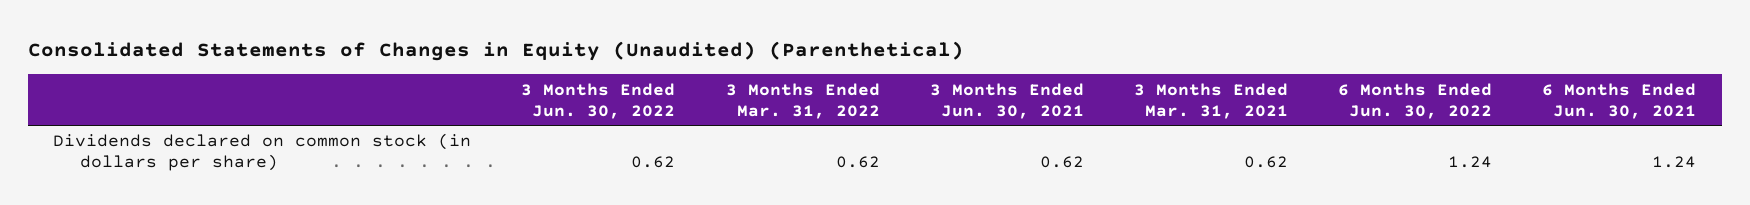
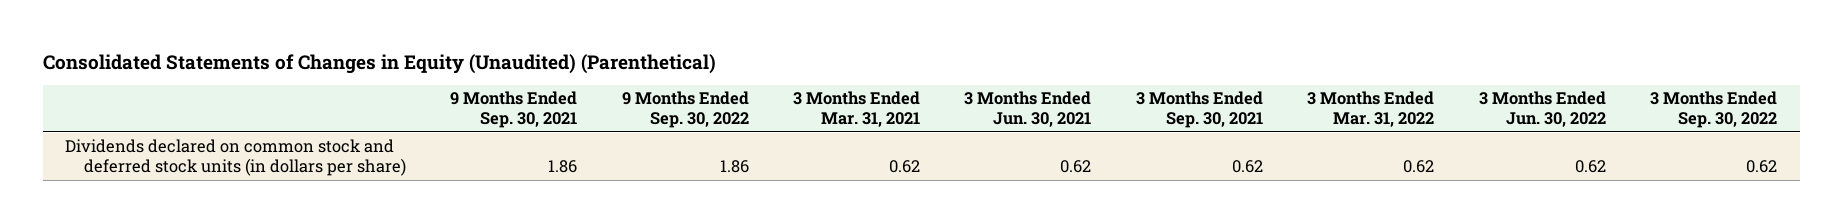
- | 3 Months Ended Jun. 30, 2022 | 3 Months Ended Mar. 31, 2022 | 3 Months Ended Jun. 30, 2021 | 3 Months Ended Mar. 31, 2021 | 6 Months Ended Jun. 30, 2022 | 6 Months Ended Jun. 30, 2021
+ | 9 Months Ended Sep. 30, 2021 | 9 Months Ended Sep. 30, 2022 | 3 Months Ended Mar. 31, 2021 | 3 Months Ended Jun. 30, 2021 | 3 Months Ended Sep. 30, 2021 | 3 Months Ended Mar. 31, 2022 | 3 Months Ended Jun. 30, 2022 | 3 Months Ended Sep. 30, 2022
- Dividends declared on common stock (in dollars per share) | 0.62 | 0.62 | 0.62 | 0.62 | 1.24 | 1.24
+ Dividends declared on common stock and deferred stock units (in dollars per share) | 1.86 | 1.86 | 0.62 | 0.62 | 0.62 | 0.62 | 0.62 | 0.62

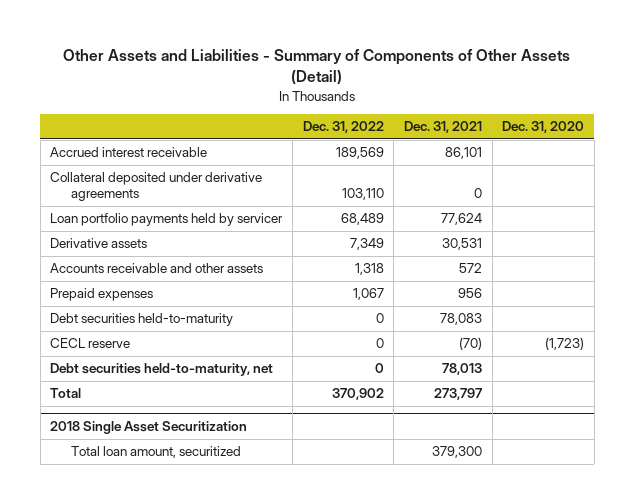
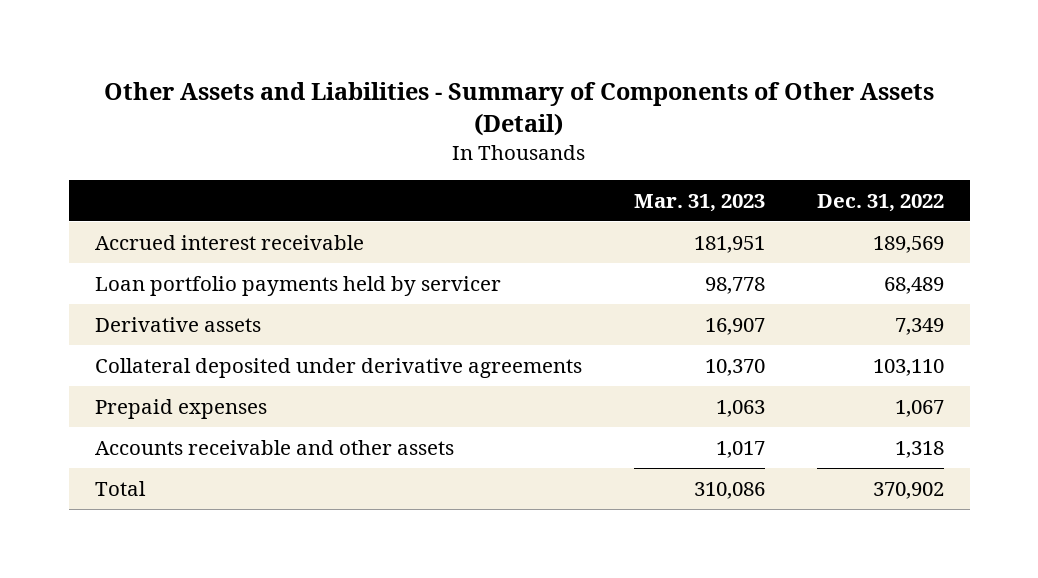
- | Dec. 31, 2022 | Dec. 31, 2021 | Dec. 31, 2020
+ | Mar. 31, 2023 | Dec. 31, 2022
moved down: Collateral deposited under derivative agreements | 10,370 | 103,110
- Debt securities held-to-maturity | 0 | 78,083 |
- CECL reserve | 0 | (70) | (1,723)
- Debt securities held-to-maturity, net | 0 | 78,013 |
moved down: Accounts receivable and other assets | 1,017 | 1,318
- 2018 Single Asset Securitization
- Total loan amount, securitized | | 379,300 |

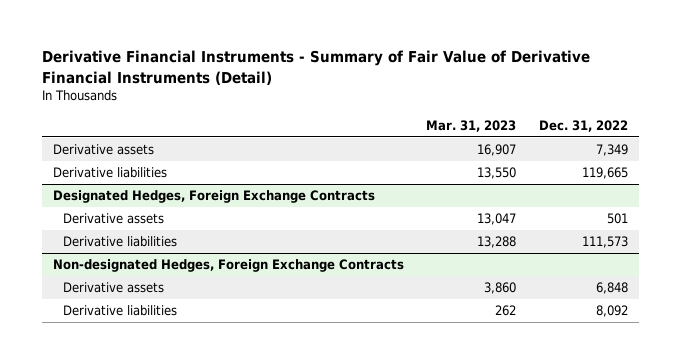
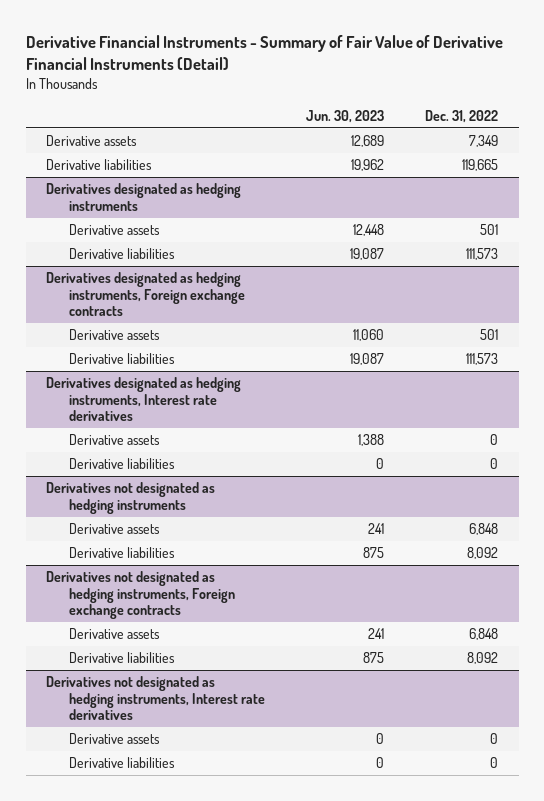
- | Mar. 31, 2023 | Dec. 31, 2022
+ | Jun. 30, 2023 | Dec. 31, 2022
- Designated Hedges, Foreign Exchange Contracts
+ Derivatives designated as hedging instruments
- Non-designated Hedges, Foreign Exchange Contracts
+ Derivatives designated as hedging instruments, Foreign exchange contracts
+ Derivative assets | 11,060 | 501
+ Derivative liabilities | 19,087 | 111,573
+ Derivatives designated as hedging instruments, Interest rate derivatives
+ Derivative assets | 1,388 | 0
+ Derivative liabilities | 0 | 0
+ Derivatives not designated as hedging instruments
+ Derivatives not designated as hedging instruments, Foreign exchange contracts
+ Derivative assets | 241 | 6,848
+ Derivative liabilities | 875 | 8,092
+ Derivatives not designated as hedging instruments, Interest rate derivatives
+ Derivative assets | 0 | 0
+ Derivative liabilities | 0 | 0

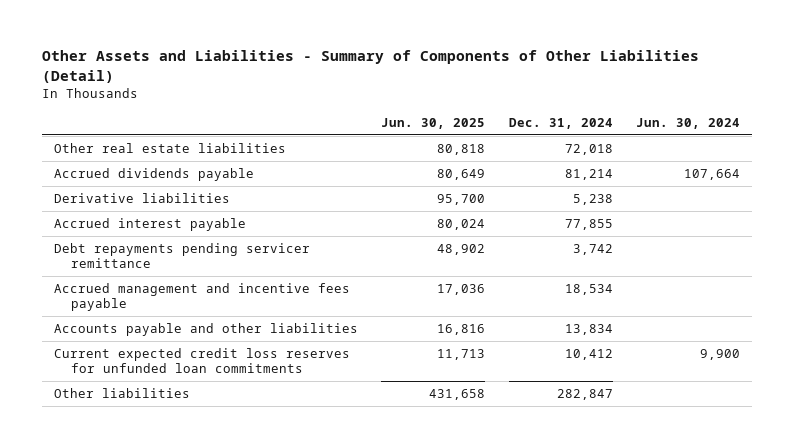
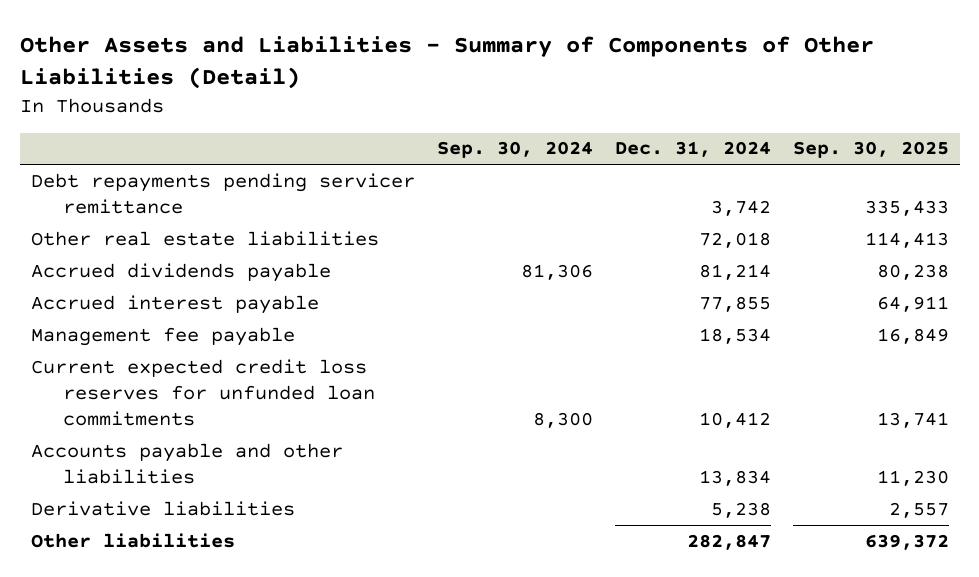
- | Jun. 30, 2025 | Dec. 31, 2024 | Jun. 30, 2024
+ | Sep. 30, 2024 | Dec. 31, 2024 | Sep. 30, 2025
moved up: Debt repayments pending servicer remittance | | 3,742 | 335,433
- Accrued management and incentive fees payable | 17,036 | 18,534 |
+ Management fee payable | | 18,534 | 16,849
moved down: Accounts payable and other liabilities | | 13,834 | 11,230
moved down: Derivative liabilities | | 5,238 | 2,557

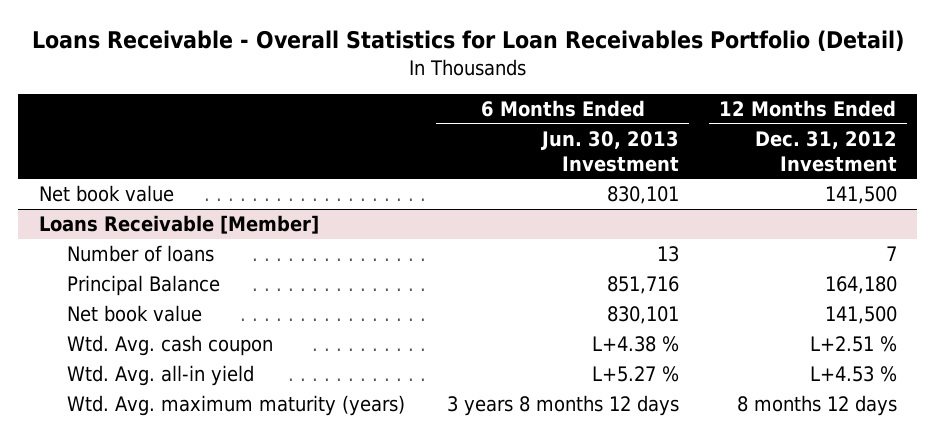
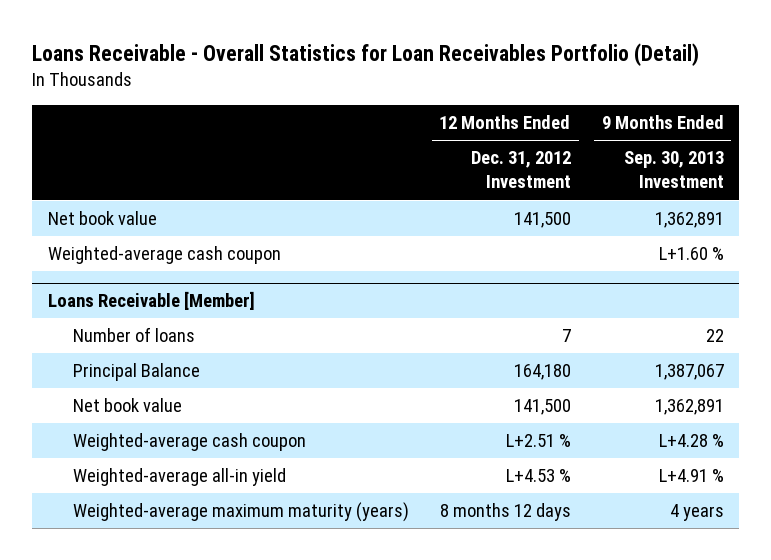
- | 6 Months Ended Jun. 30, 2013 Investment | 12 Months Ended Dec. 31, 2012 Investment
+ | 12 Months Ended Dec. 31, 2012 Investment | 9 Months Ended Sep. 30, 2013 Investment
+ Weighted-average cash coupon | | L+1.60 %
@ Loans Receivable [Member]
- Wtd. Avg. cash coupon | L+4.38 % | L+2.51 %
- Wtd. Avg. all-in yield | L+5.27 % | L+4.53 %
- Wtd. Avg. maximum maturity (years) | 3 years 8 months 12 days | 8 months 12 days
+ Weighted-average cash coupon | L+2.51 % | L+4.28 %
+ Weighted-average all-in yield | L+4.53 % | L+4.91 %
+ Weighted-average maximum maturity (years) | 8 months 12 days | 4 years

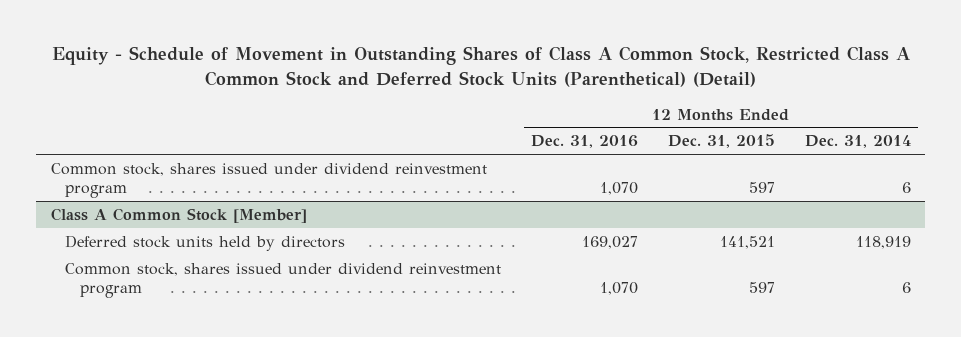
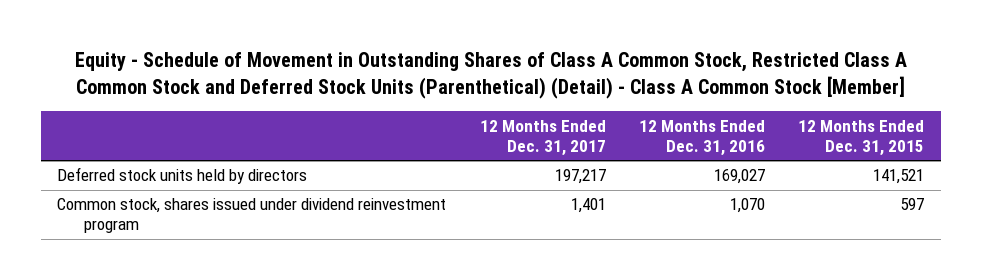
- Equity - Schedule of Movement in Outstanding Shares of Class A Common Stock, Restricted Class A Common Stock and Deferred Stock Units (Parenthetical) (Detail)
+ Equity - Schedule of Movement in Outstanding Shares of Class A Common Stock, Restricted Class A Common Stock and Deferred Stock Units (Parenthetical) (Detail) - Class A Common Stock [Member]
- | 12 Months Ended Dec. 31, 2016 | 12 Months Ended Dec. 31, 2015 | 12 Months Ended Dec. 31, 2014
+ | 12 Months Ended Dec. 31, 2017 | 12 Months Ended Dec. 31, 2016 | 12 Months Ended Dec. 31, 2015
- Common stock, shares issued under dividend reinvestment program | 1,070 | 597 | 6
- Class A Common Stock [Member]

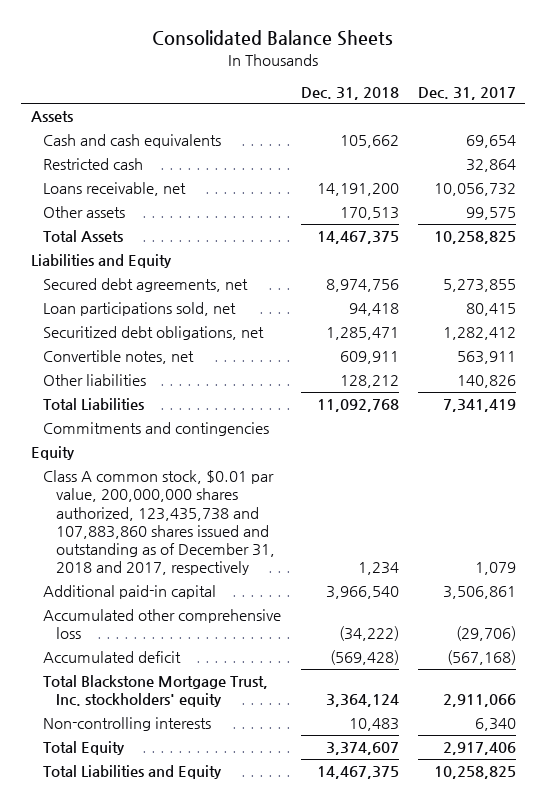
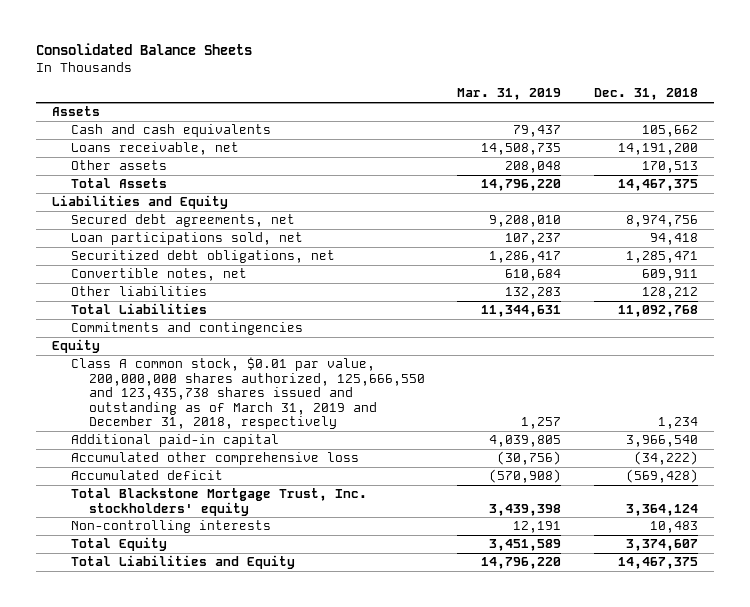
- | Dec. 31, 2018 | Dec. 31, 2017
+ | Mar. 31, 2019 | Dec. 31, 2018
- Restricted cash | | 32,864
- Class A common stock, $0.01 par value, 200,000,000 shares authorized, 123,435,738 and 107,883,860 shares issued and outstanding as of December 31, 2018 and 2017, respectively | 1,234 | 1,079
+ Class A common stock, $0.01 par value, 200,000,000 shares authorized, 125,666,550 and 123,435,738 shares issued and outstanding as of March 31, 2019 and December 31, 2018, respectively | 1,257 | 1,234

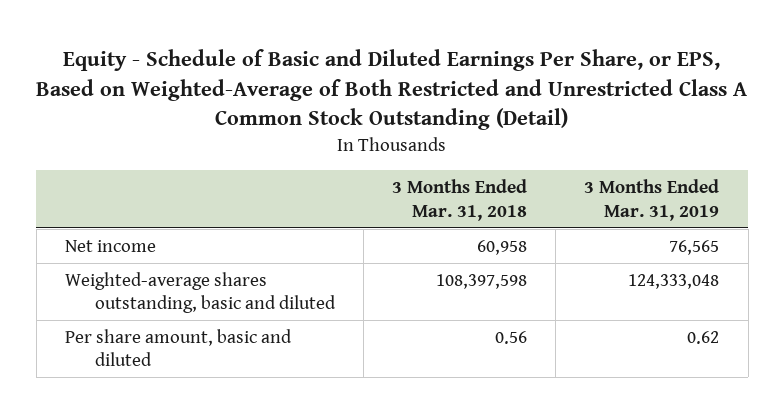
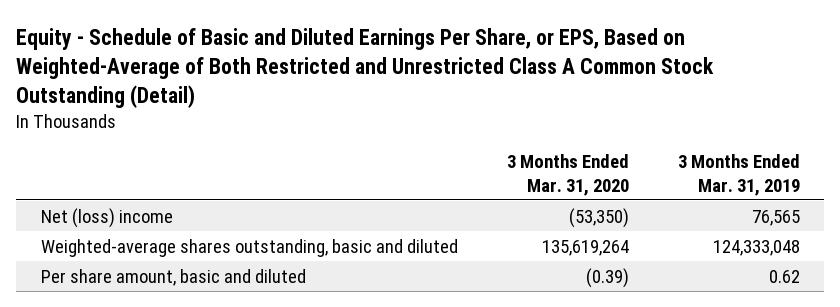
- | 3 Months Ended Mar. 31, 2018 | 3 Months Ended Mar. 31, 2019
+ | 3 Months Ended Mar. 31, 2020 | 3 Months Ended Mar. 31, 2019
- Net income | 60,958 | 76,565
+ Net (loss) income | (53,350) | 76,565

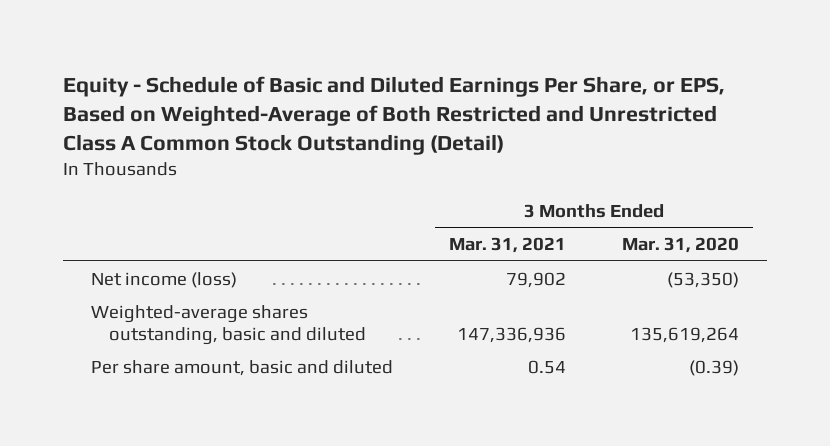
- | 3 Months Ended Mar. 31, 2020 | 3 Months Ended Mar. 31, 2019
+ | 3 Months Ended Mar. 31, 2021 | 3 Months Ended Mar. 31, 2020
- Net (loss) income | (53,350) | 76,565
+ Net income (loss) | 79,902 | (53,350)

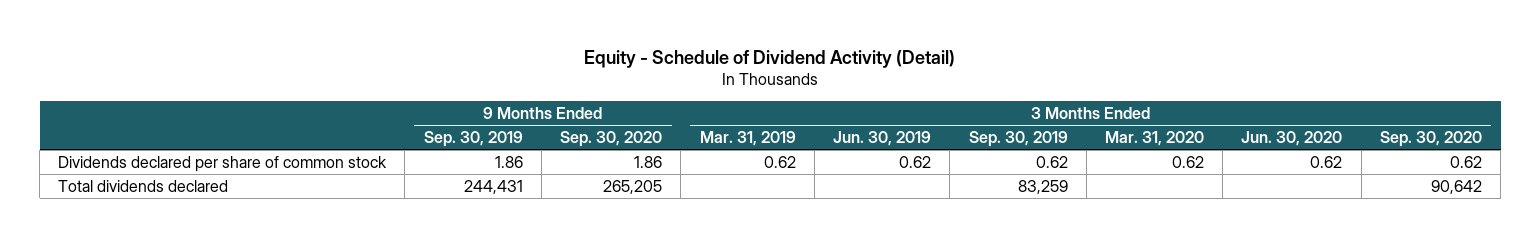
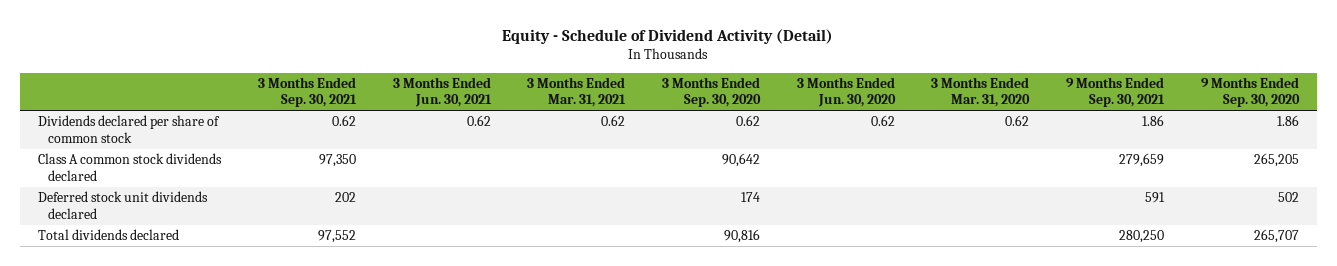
- | 9 Months Ended Sep. 30, 2019 | 9 Months Ended Sep. 30, 2020 | 3 Months Ended Mar. 31, 2019 | 3 Months Ended Jun. 30, 2019 | 3 Months Ended Sep. 30, 2019 | 3 Months Ended Mar. 31, 2020 | 3 Months Ended Jun. 30, 2020 | 3 Months Ended Sep. 30, 2020
+ | 3 Months Ended Sep. 30, 2021 | 3 Months Ended Jun. 30, 2021 | 3 Months Ended Mar. 31, 2021 | 3 Months Ended Sep. 30, 2020 | 3 Months Ended Jun. 30, 2020 | 3 Months Ended Mar. 31, 2020 | 9 Months Ended Sep. 30, 2021 | 9 Months Ended Sep. 30, 2020
- Total dividends declared | 244,431 | 265,205 | | | 83,259 | | | 90,642
+ Class A common stock dividends declared | 97,350 | | | 90,642 | | | 279,659 | 265,205
+ Deferred stock unit dividends declared | 202 | | | 174 | | | 591 | 502
+ Total dividends declared | 97,552 | | | 90,816 | | | 280,250 | 265,707

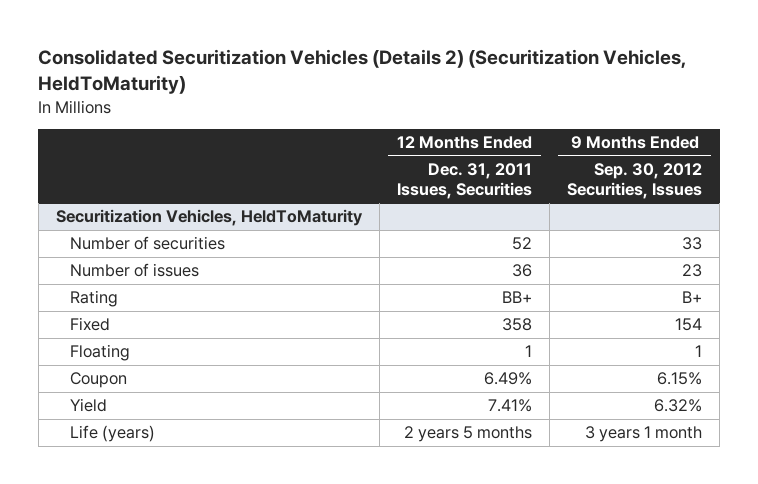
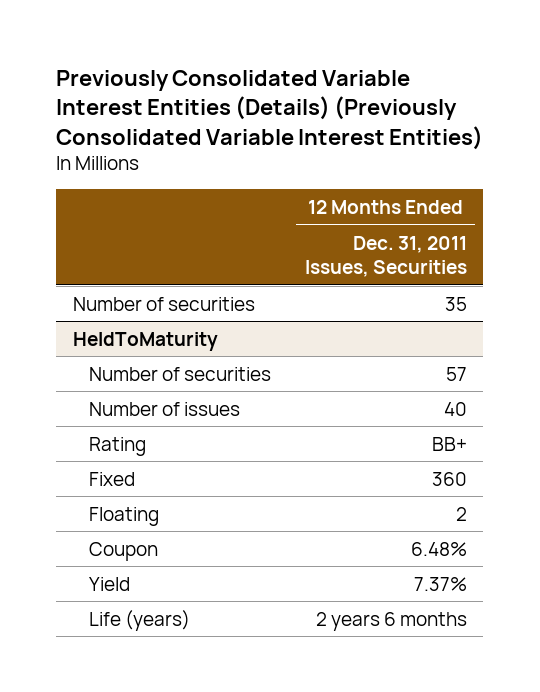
- Consolidated Securitization Vehicles (Details 2) (Securitization Vehicles, HeldToMaturity)
+ Previously Consolidated Variable Interest Entities (Details) (Previously Consolidated Variable Interest Entities)
- | 12 Months Ended Dec. 31, 2011 Issues, Securities | 9 Months Ended Sep. 30, 2012 Securities, Issues
+ | 12 Months Ended Dec. 31, 2011 Issues, Securities
- Securitization Vehicles, HeldToMaturity
- Number of securities | 52 | 33
- Number of issues | 36 | 23
+ Number of securities | 35
+ HeldToMaturity
+ Number of securities | 57
+ Number of issues | 40
- Fixed | 358 | 154
- Floating | 1 | 1
- Coupon | 6.49% | 6.15%
- Yield | 7.41% | 6.32%
- Life (years) | 2 years 5 months | 3 years 1 month
+ Fixed | 360
+ Floating | 2
+ Coupon | 6.48%
+ Yield | 7.37%
+ Life (years) | 2 years 6 months

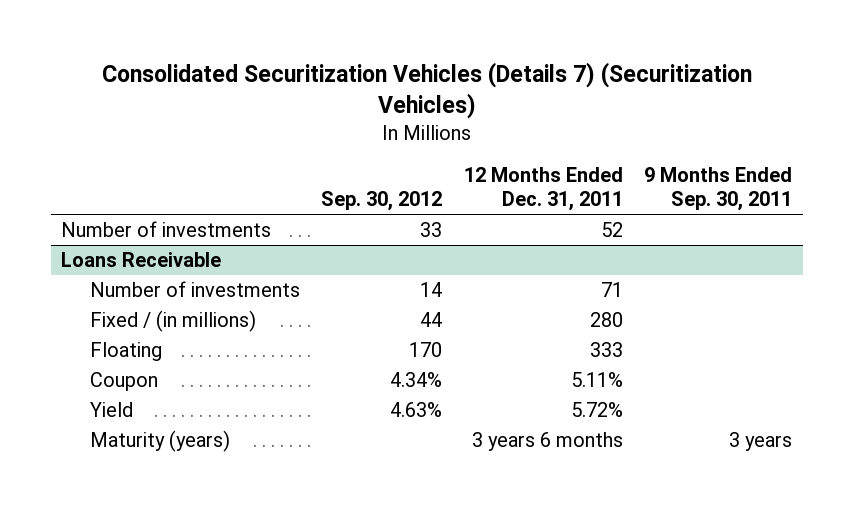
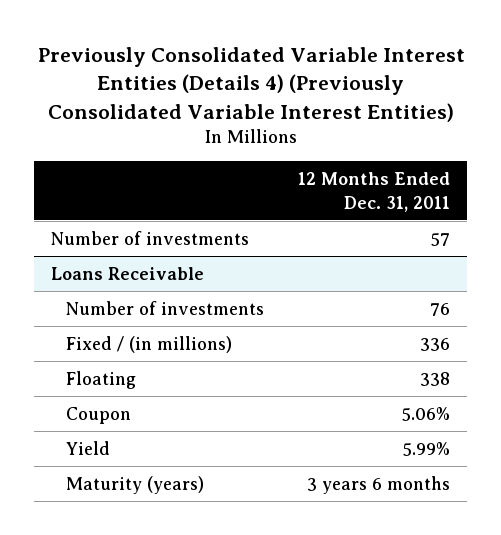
- Consolidated Securitization Vehicles (Details 7) (Securitization Vehicles)
+ Previously Consolidated Variable Interest Entities (Details 4) (Previously Consolidated Variable Interest Entities)
- | Sep. 30, 2012 | 12 Months Ended Dec. 31, 2011 | 9 Months Ended Sep. 30, 2011
+ | 12 Months Ended Dec. 31, 2011
- Number of investments | 33 | 52 |
+ Number of investments | 57
@ Loans Receivable
- Number of investments | 14 | 71 |
- Fixed / (in millions) | 44 | 280 |
- Floating | 170 | 333 |
- Coupon | 4.34% | 5.11% |
- Yield | 4.63% | 5.72% |
+ Number of investments | 76
+ Fixed / (in millions) | 336
+ Floating | 338
+ Coupon | 5.06%
+ Yield | 5.99%

